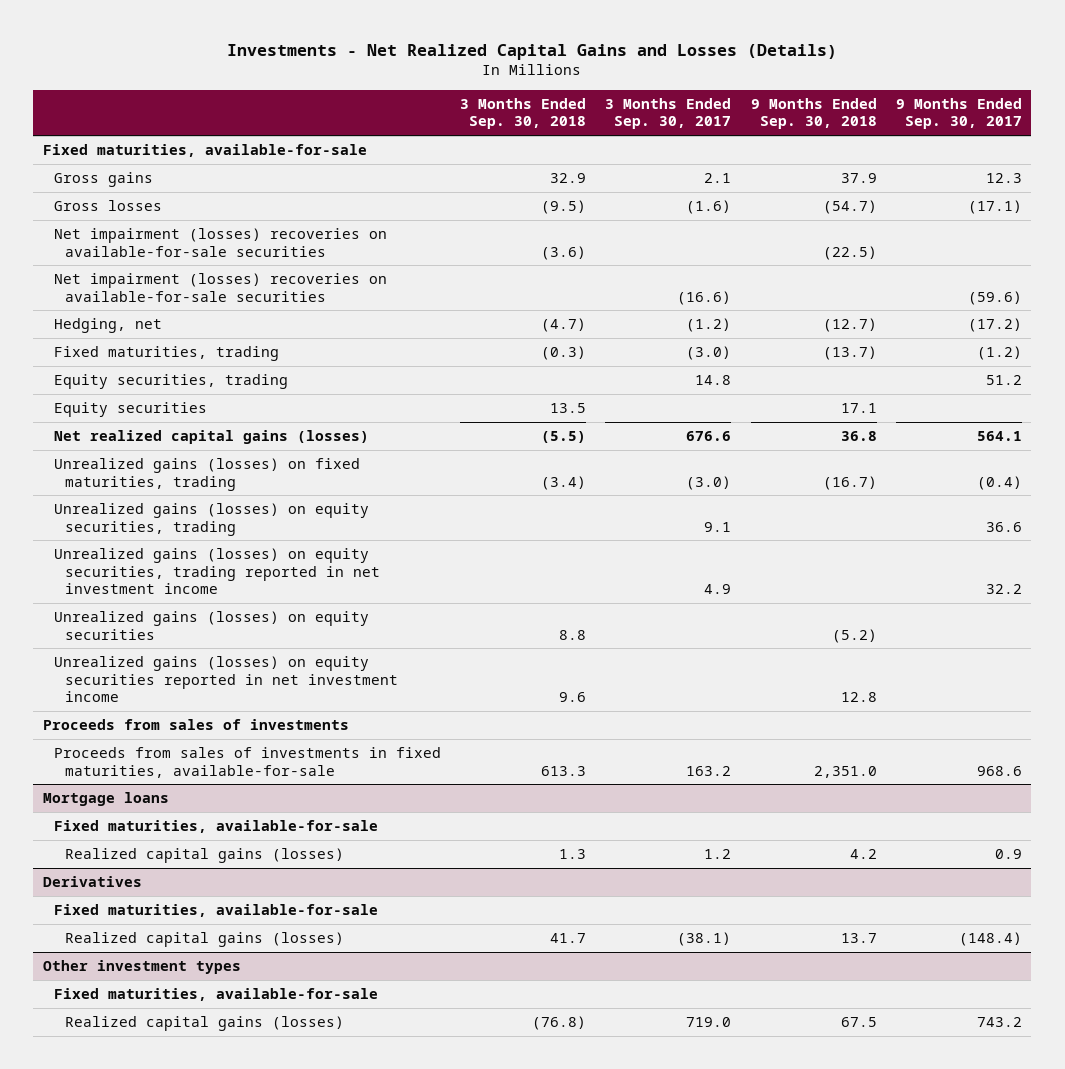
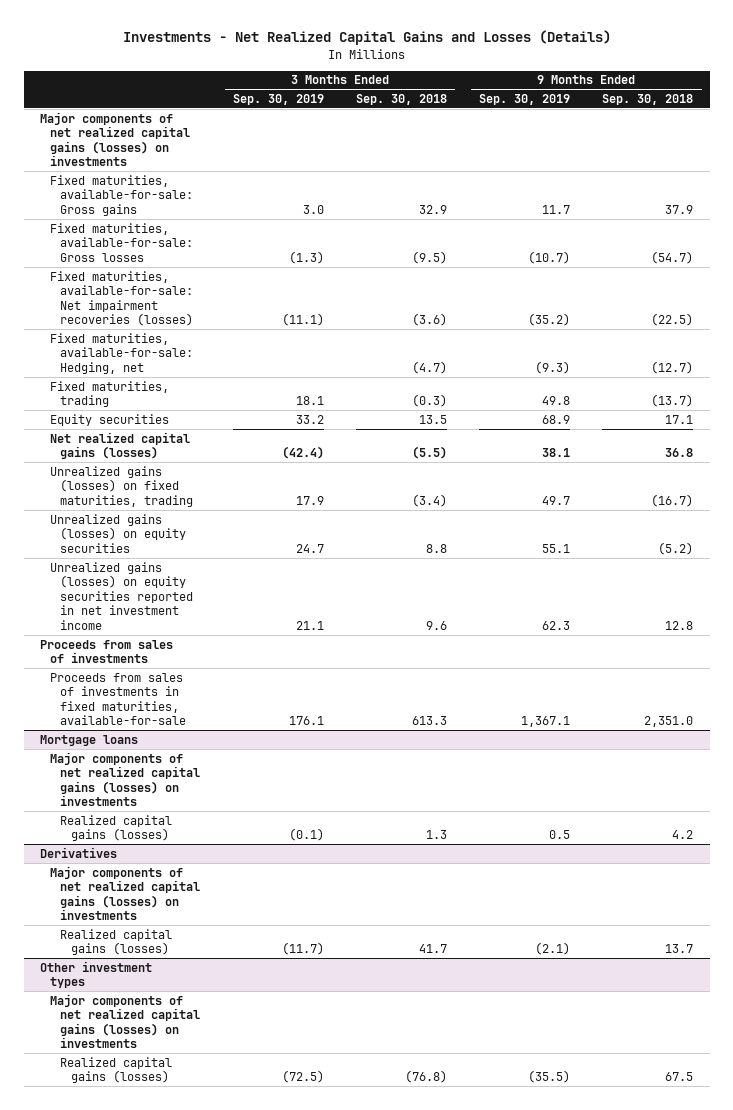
- | 3 Months Ended Sep. 30, 2018 | 3 Months Ended Sep. 30, 2017 | 9 Months Ended Sep. 30, 2018 | 9 Months Ended Sep. 30, 2017
+ | 3 Months Ended Sep. 30, 2019 | 3 Months Ended Sep. 30, 2018 | 9 Months Ended Sep. 30, 2019 | 9 Months Ended Sep. 30, 2018
- Fixed maturities, available-for-sale
- Gross gains | 32.9 | 2.1 | 37.9 | 12.3
- Gross losses | (9.5) | (1.6) | (54.7) | (17.1)
- Net impairment (losses) recoveries on available-for-sale securities | (3.6) | | (22.5) |
- Net impairment (losses) recoveries on available-for-sale securities | | (16.6) | | (59.6)
- Hedging, net | (4.7) | (1.2) | (12.7) | (17.2)
+ Major components of net realized capital gains (losses) on investments
+ Fixed maturities, available-for-sale: Gross gains | 3.0 | 32.9 | 11.7 | 37.9
+ Fixed maturities, available-for-sale: Gross losses | (1.3) | (9.5) | (10.7) | (54.7)
+ Fixed maturities, available-for-sale: Net impairment recoveries (losses) | (11.1) | (3.6) | (35.2) | (22.5)
+ Fixed maturities, available-for-sale: Hedging, net | | (4.7) | (9.3) | (12.7)
- Equity securities, trading | | 14.8 | | 51.2
- Unrealized gains (losses) on equity securities, trading | | 9.1 | | 36.6
- Unrealized gains (losses) on equity securities, trading reported in net investment income | | 4.9 | | 32.2
@ Mortgage loans
- Fixed maturities, available-for-sale
+ Major components of net realized capital gains (losses) on investments
@ Derivatives
- Fixed maturities, available-for-sale
+ Major components of net realized capital gains (losses) on investments
@ Other investment types
- Fixed maturities, available-for-sale
+ Major components of net realized capital gains (losses) on investments

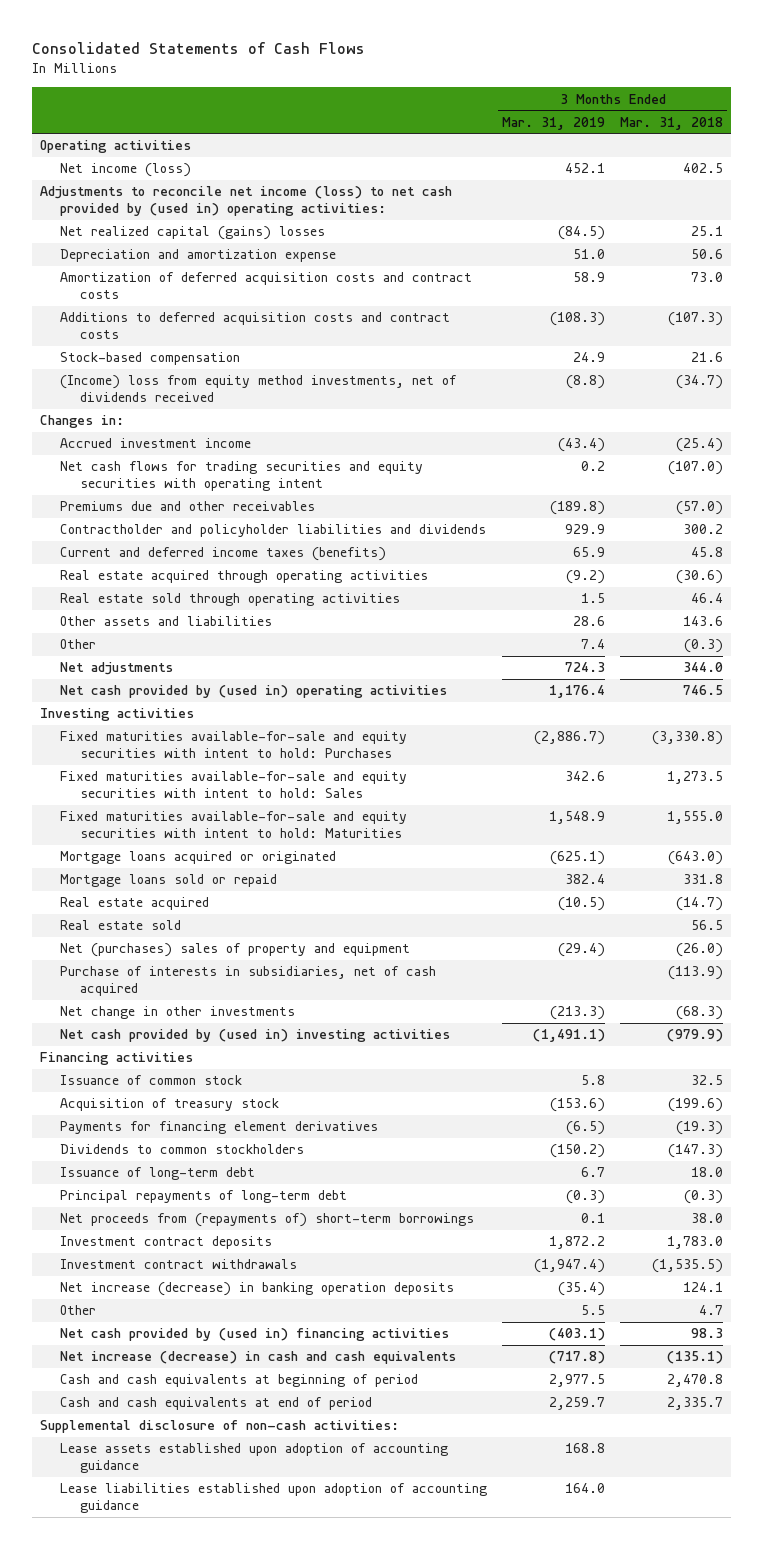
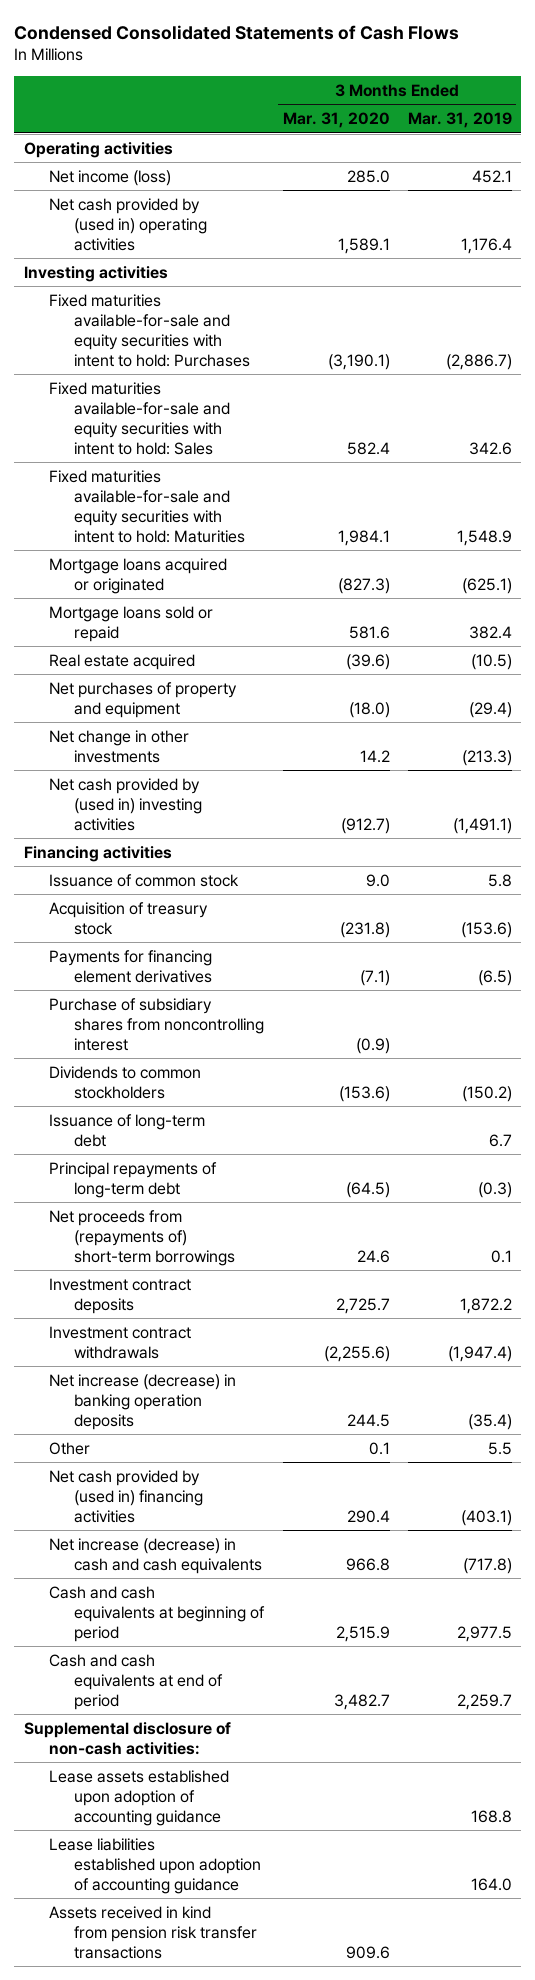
- Consolidated Statements of Cash Flows
+ Condensed Consolidated Statements of Cash Flows
- | 3 Months Ended Mar. 31, 2019 | 3 Months Ended Mar. 31, 2018
+ | 3 Months Ended Mar. 31, 2020 | 3 Months Ended Mar. 31, 2019
- Adjustments to reconcile net income (loss) to net cash provided by (used in) operating activities:
- Net realized capital (gains) losses | (84.5) | 25.1
- Depreciation and amortization expense | 51.0 | 50.6
- Amortization of deferred acquisition costs and contract costs | 58.9 | 73.0
- Additions to deferred acquisition costs and contract costs | (108.3) | (107.3)
- Stock-based compensation | 24.9 | 21.6
- (Income) loss from equity method investments, net of dividends received | (8.8) | (34.7)
- Changes in:
- Accrued investment income | (43.4) | (25.4)
- Net cash flows for trading securities and equity securities with operating intent | 0.2 | (107.0)
- Premiums due and other receivables | (189.8) | (57.0)
- Contractholder and policyholder liabilities and dividends | 929.9 | 300.2
- Current and deferred income taxes (benefits) | 65.9 | 45.8
- Real estate acquired through operating activities | (9.2) | (30.6)
- Real estate sold through operating activities | 1.5 | 46.4
- Other assets and liabilities | 28.6 | 143.6
- Other | 7.4 | (0.3)
- Net adjustments | 724.3 | 344.0
- Real estate sold | | 56.5
- Net (purchases) sales of property and equipment | (29.4) | (26.0)
- Purchase of interests in subsidiaries, net of cash acquired | | (113.9)
+ Net purchases of property and equipment | (18.0) | (29.4)
+ Purchase of subsidiary shares from noncontrolling interest | (0.9) |
+ Assets received in kind from pension risk transfer transactions | 909.6 |

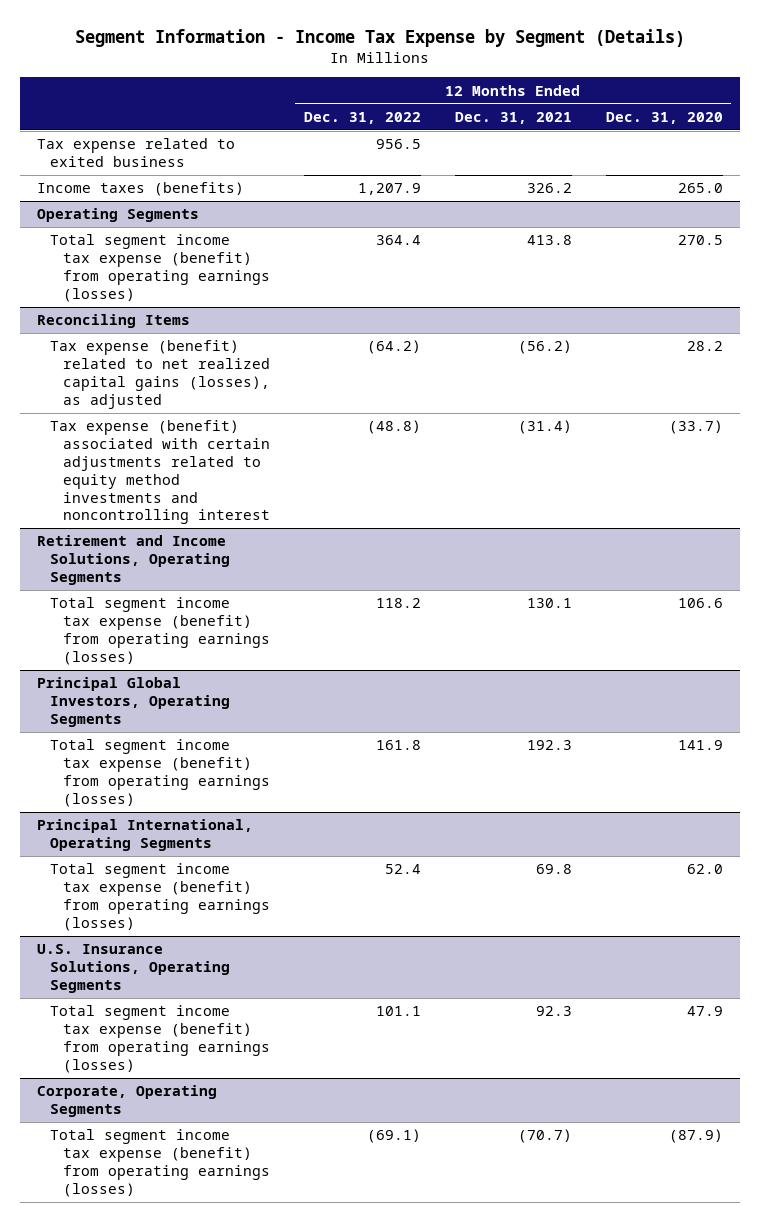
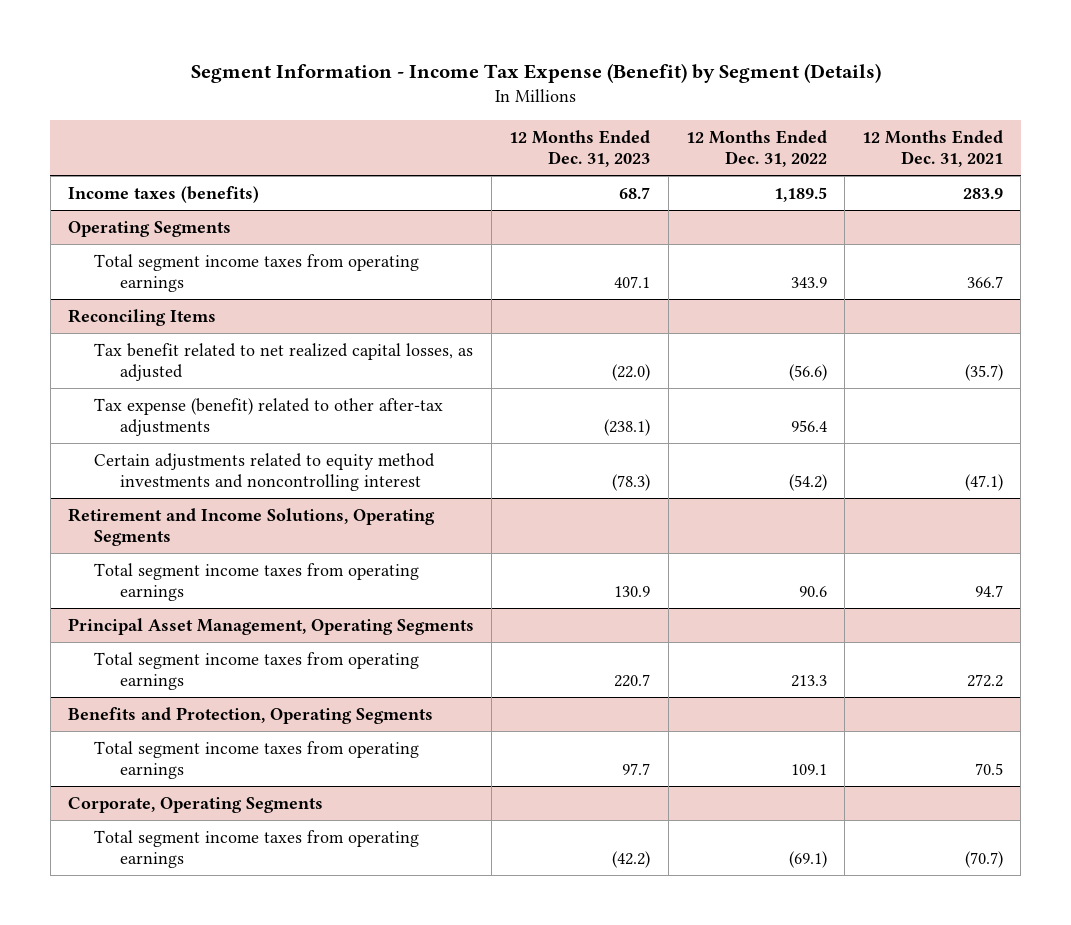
- Segment Information - Income Tax Expense by Segment (Details)
+ Segment Information - Income Tax Expense (Benefit) by Segment (Details)
- | 12 Months Ended Dec. 31, 2022 | 12 Months Ended Dec. 31, 2021 | 12 Months Ended Dec. 31, 2020
+ | 12 Months Ended Dec. 31, 2023 | 12 Months Ended Dec. 31, 2022 | 12 Months Ended Dec. 31, 2021
- Tax expense related to exited business | 956.5 | |
- Income taxes (benefits) | 1,207.9 | 326.2 | 265.0
+ Income taxes (benefits) | 68.7 | 1,189.5 | 283.9
@ Operating Segments
- Total segment income tax expense (benefit) from operating earnings (losses) | 364.4 | 413.8 | 270.5
+ Total segment income taxes from operating earnings | 407.1 | 343.9 | 366.7
@ Reconciling Items
- Tax expense (benefit) related to net realized capital gains (losses), as adjusted | (64.2) | (56.2) | 28.2
- Tax expense (benefit) associated with certain adjustments related to equity method investments and noncontrolling interest | (48.8) | (31.4) | (33.7)
+ Tax benefit related to net realized capital losses, as adjusted | (22.0) | (56.6) | (35.7)
+ Tax expense (benefit) related to other after-tax adjustments | (238.1) | 956.4 |
+ Certain adjustments related to equity method investments and noncontrolling interest | (78.3) | (54.2) | (47.1)
@ Retirement and Income Solutions, Operating Segments
- Total segment income tax expense (benefit) from operating earnings (losses) | 118.2 | 130.1 | 106.6
- Principal Global Investors, Operating Segments
- Total segment income tax expense (benefit) from operating earnings (losses) | 161.8 | 192.3 | 141.9
- Principal International, Operating Segments
- Total segment income tax expense (benefit) from operating earnings (losses) | 52.4 | 69.8 | 62.0
- U.S. Insurance Solutions, Operating Segments
- Total segment income tax expense (benefit) from operating earnings (losses) | 101.1 | 92.3 | 47.9
@ Retirement and Income Solutions, Operating Segments
+ Total segment income taxes from operating earnings | 130.9 | 90.6 | 94.7
+ Principal Asset Management, Operating Segments
+ Total segment income taxes from operating earnings | 220.7 | 213.3 | 272.2
+ Benefits and Protection, Operating Segments
+ Total segment income taxes from operating earnings | 97.7 | 109.1 | 70.5
@ Corporate, Operating Segments
- Total segment income tax expense (benefit) from operating earnings (losses) | (69.1) | (70.7) | (87.9)
+ Total segment income taxes from operating earnings | (42.2) | (69.1) | (70.7)

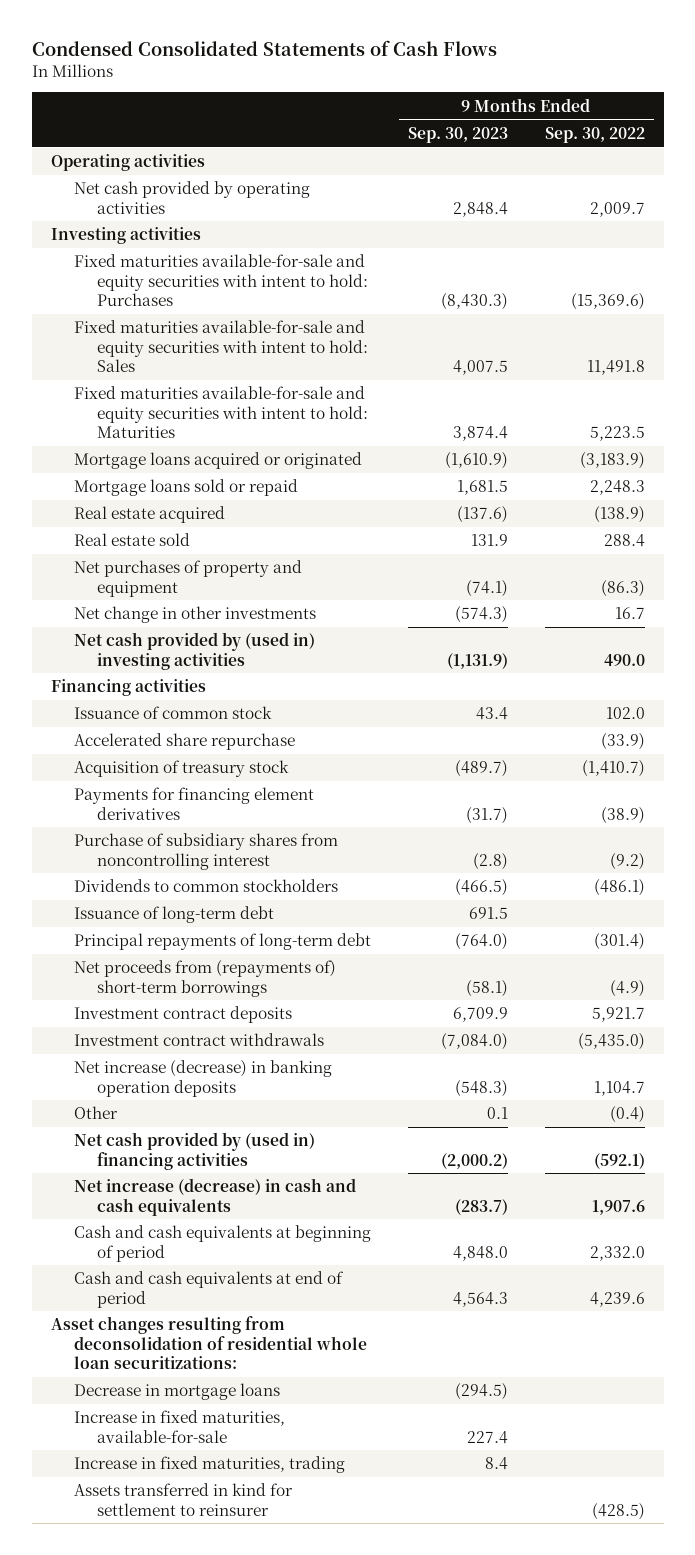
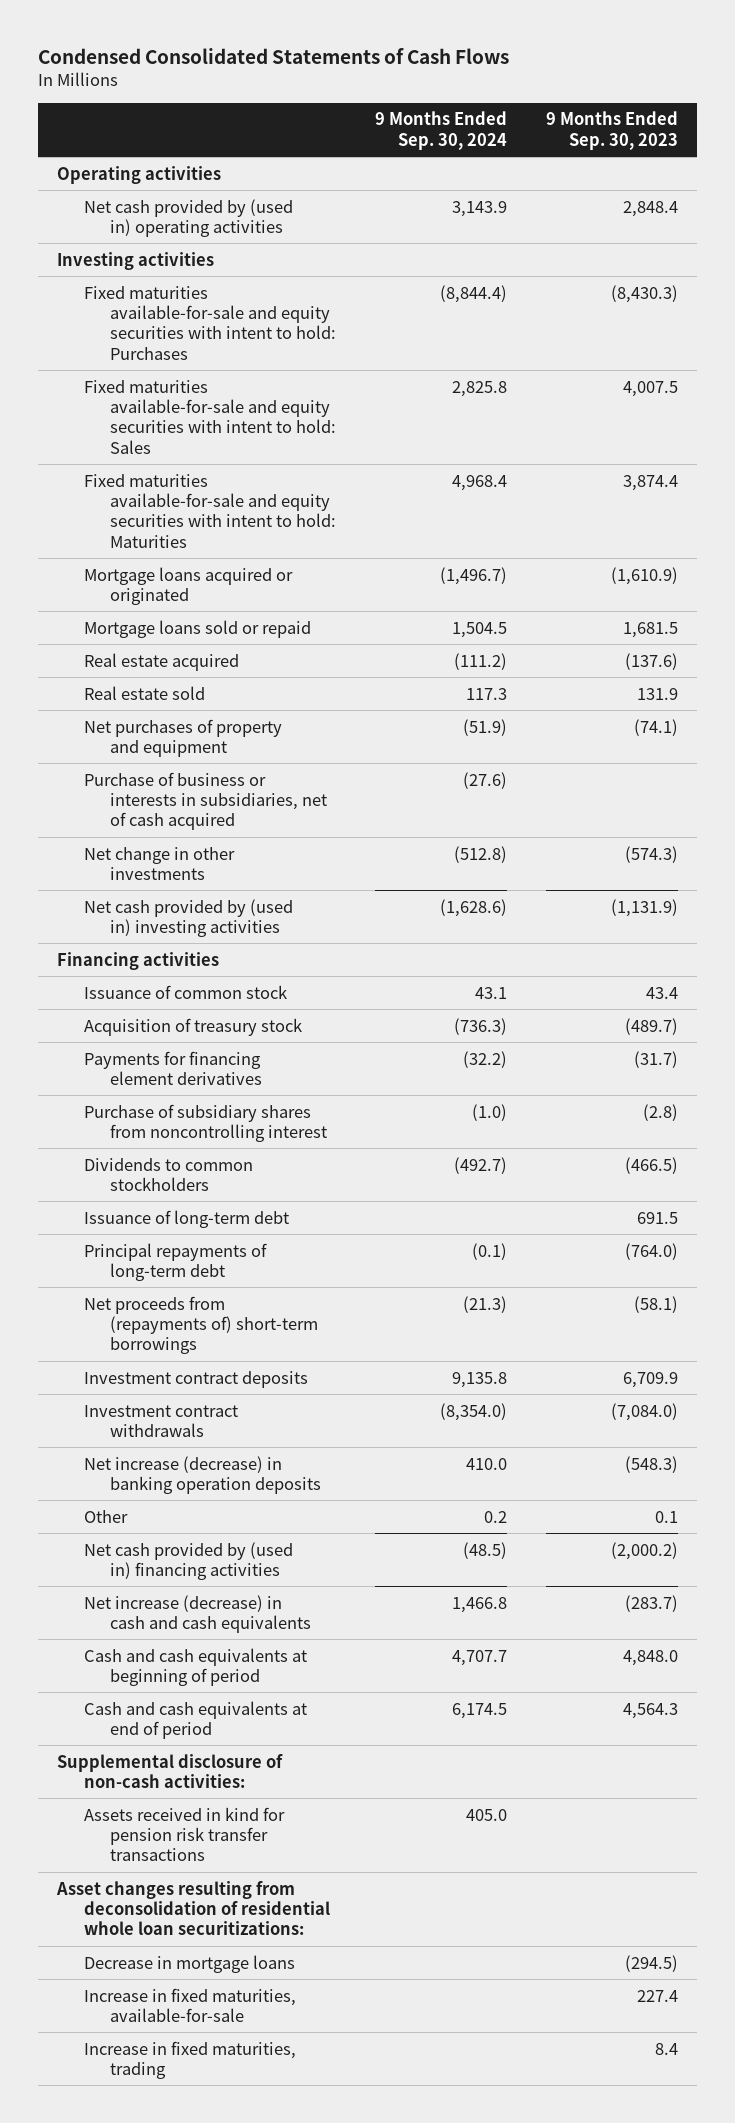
- | 9 Months Ended Sep. 30, 2023 | 9 Months Ended Sep. 30, 2022
+ | 9 Months Ended Sep. 30, 2024 | 9 Months Ended Sep. 30, 2023
- Net cash provided by operating activities | 2,848.4 | 2,009.7
+ Net cash provided by (used in) operating activities | 3,143.9 | 2,848.4
+ Purchase of business or interests in subsidiaries, net of cash acquired | (27.6) |
- Accelerated share repurchase | | (33.9)
+ Supplemental disclosure of non-cash activities:
+ Assets received in kind for pension risk transfer transactions | 405.0 |
- Assets transferred in kind for settlement to reinsurer | | (428.5)

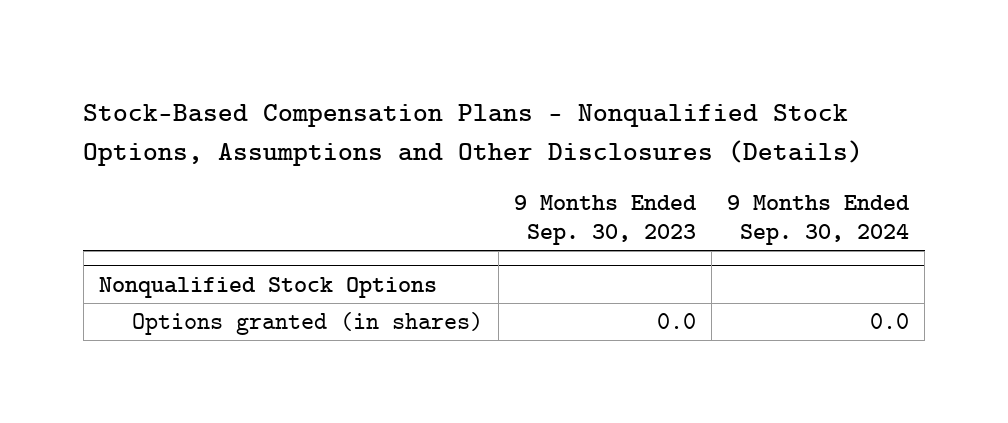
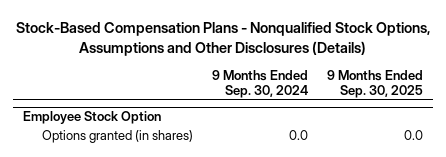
- | 9 Months Ended Sep. 30, 2023 | 9 Months Ended Sep. 30, 2024
+ | 9 Months Ended Sep. 30, 2024 | 9 Months Ended Sep. 30, 2025
- Nonqualified Stock Options
+ Employee Stock Option

